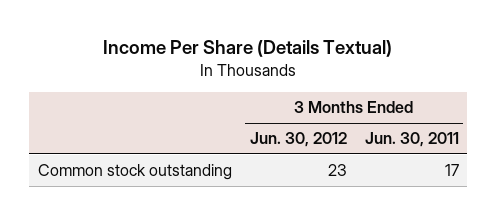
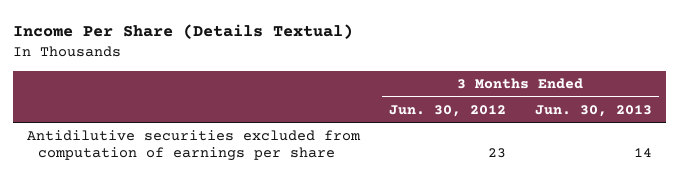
- | 3 Months Ended Jun. 30, 2012 | 3 Months Ended Jun. 30, 2011
+ | 3 Months Ended Jun. 30, 2012 | 3 Months Ended Jun. 30, 2013
- Common stock outstanding | 23 | 17
+ Antidilutive securities excluded from computation of earnings per share | 23 | 14

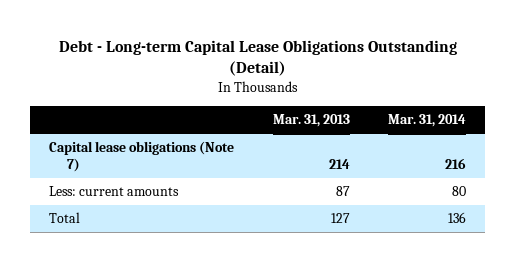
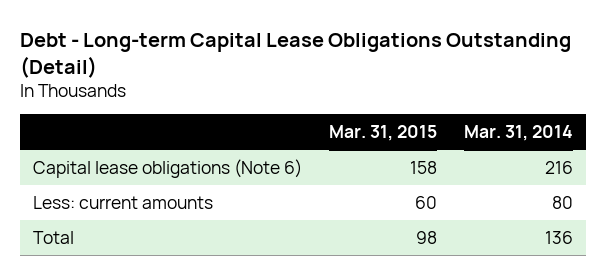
- | Mar. 31, 2013 | Mar. 31, 2014
+ | Mar. 31, 2015 | Mar. 31, 2014
- Capital lease obligations (Note 7) | 214 | 216
+ Capital lease obligations (Note 6) | 158 | 216

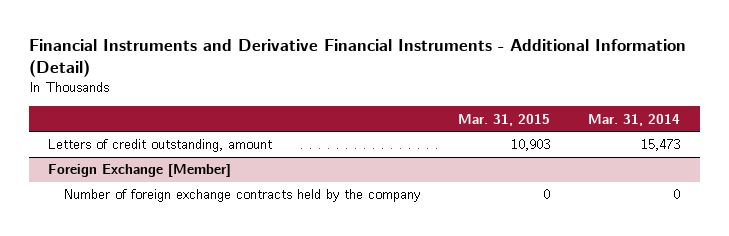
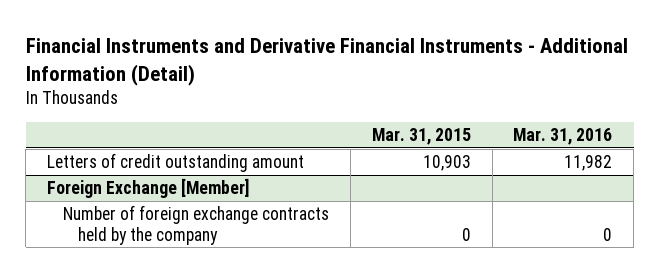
- | Mar. 31, 2015 | Mar. 31, 2014
+ | Mar. 31, 2015 | Mar. 31, 2016
- Letters of credit outstanding, amount | 10,903 | 15,473
+ Letters of credit outstanding amount | 10,903 | 11,982

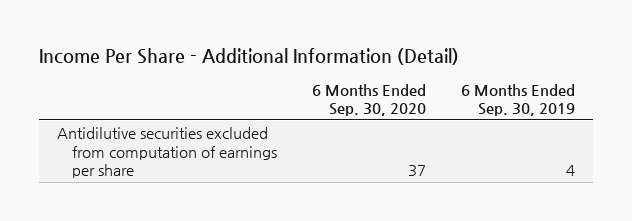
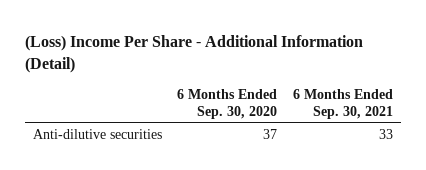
- Income Per Share - Additional Information (Detail)
+ (Loss) Income Per Share - Additional Information (Detail)
- | 6 Months Ended Sep. 30, 2020 | 6 Months Ended Sep. 30, 2019
+ | 6 Months Ended Sep. 30, 2020 | 6 Months Ended Sep. 30, 2021
- Antidilutive securities excluded from computation of earnings per share | 37 | 4
+ Anti-dilutive securities | 37 | 33

